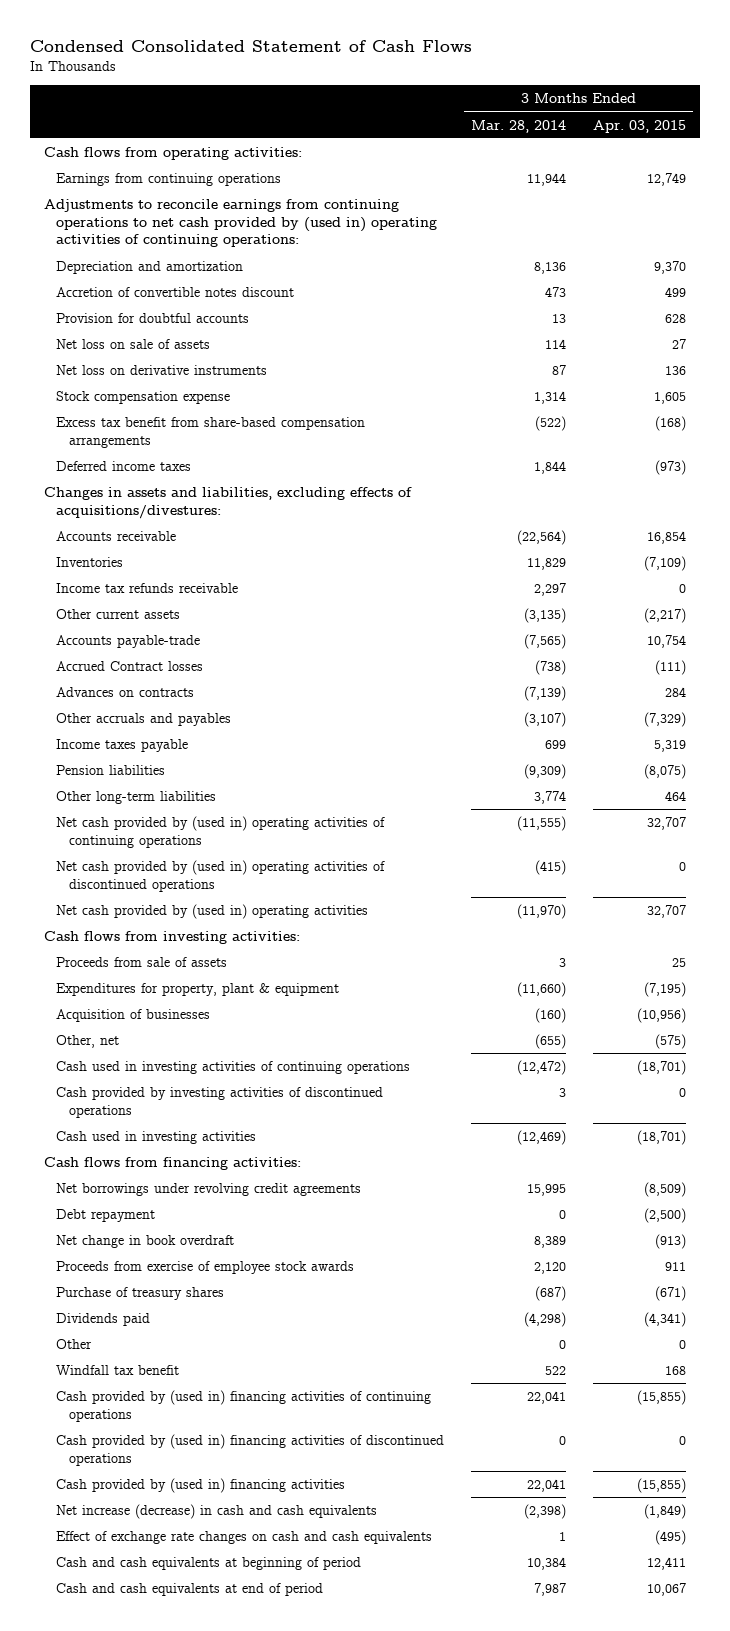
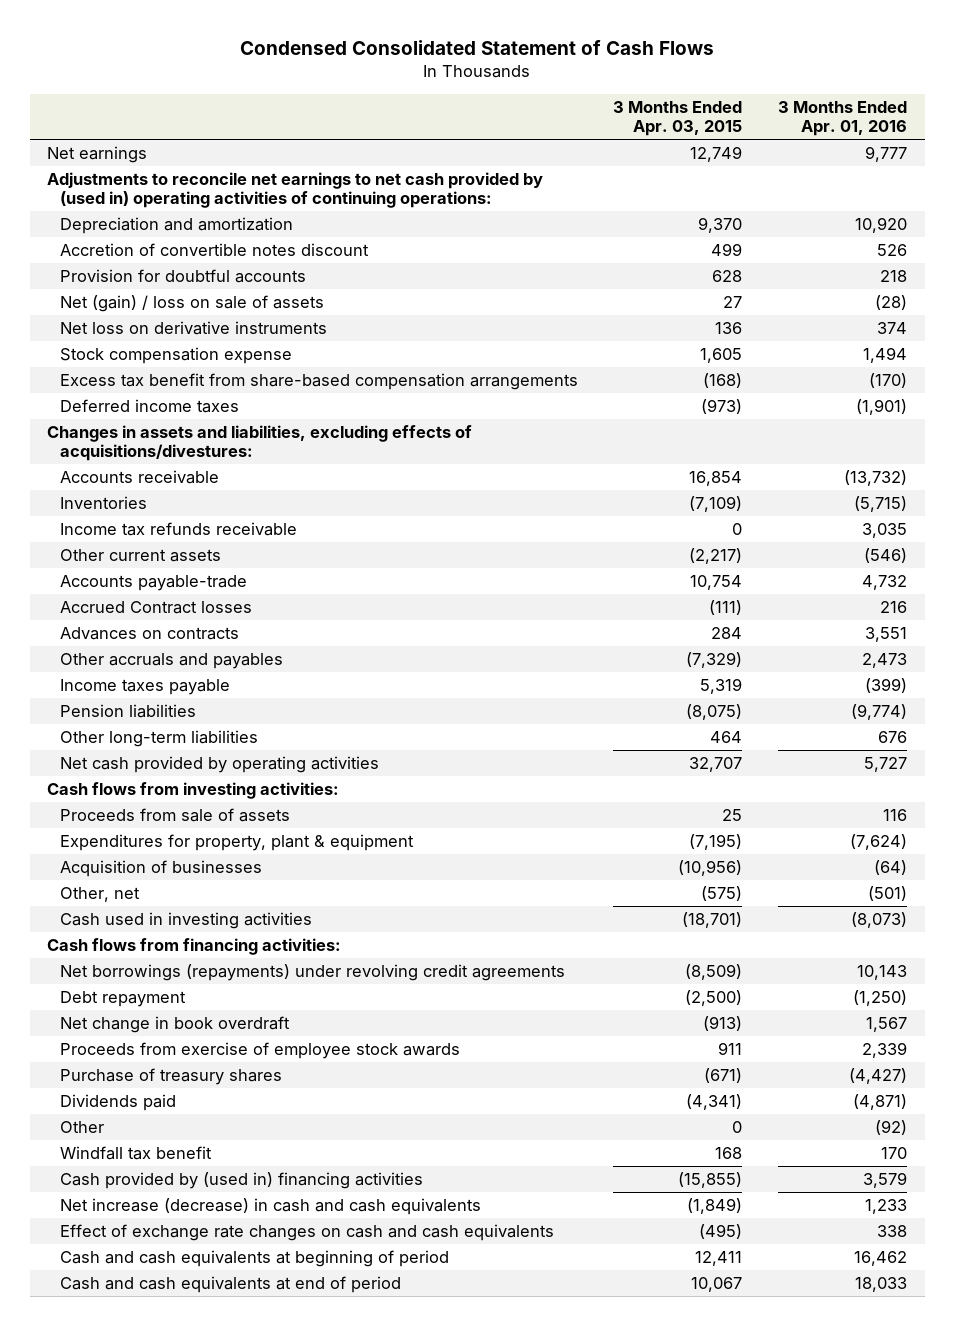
- | 3 Months Ended Mar. 28, 2014 | 3 Months Ended Apr. 03, 2015
+ | 3 Months Ended Apr. 03, 2015 | 3 Months Ended Apr. 01, 2016
- Cash flows from operating activities:
- Earnings from continuing operations | 11,944 | 12,749
- Adjustments to reconcile earnings from continuing operations to net cash provided by (used in) operating activities of continuing operations:
+ Net earnings | 12,749 | 9,777
+ Adjustments to reconcile net earnings to net cash provided by (used in) operating activities of continuing operations:
- Net loss on sale of assets | 114 | 27
+ Net (gain) / loss on sale of assets | 27 | (28)
- Net cash provided by (used in) operating activities of continuing operations | (11,555) | 32,707
- Net cash provided by (used in) operating activities of discontinued operations | (415) | 0
- Net cash provided by (used in) operating activities | (11,970) | 32,707
+ Net cash provided by operating activities | 32,707 | 5,727
- Cash used in investing activities of continuing operations | (12,472) | (18,701)
- Cash provided by investing activities of discontinued operations | 3 | 0
- Net borrowings under revolving credit agreements | 15,995 | (8,509)
+ Net borrowings (repayments) under revolving credit agreements | (8,509) | 10,143
- Cash provided by (used in) financing activities of continuing operations | 22,041 | (15,855)
- Cash provided by (used in) financing activities of discontinued operations | 0 | 0

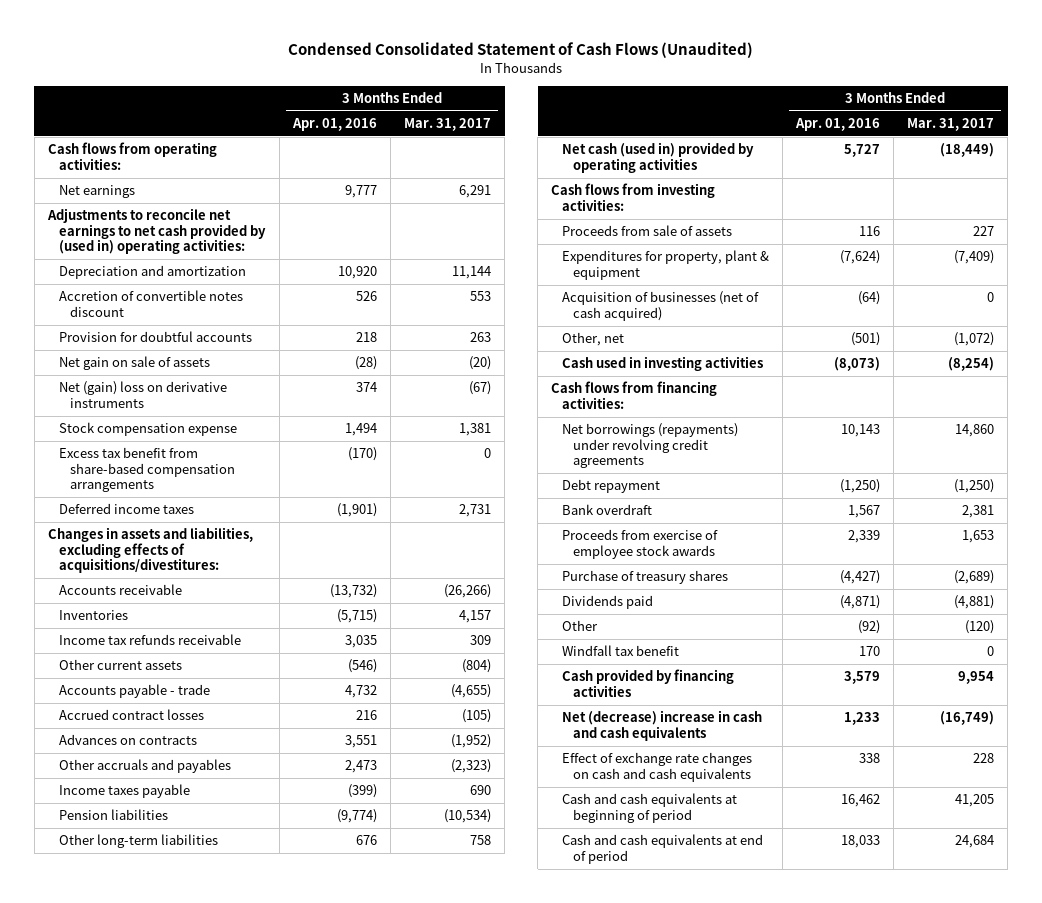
- Condensed Consolidated Statement of Cash Flows
+ Condensed Consolidated Statement of Cash Flows (Unaudited)
- | 3 Months Ended Apr. 03, 2015 | 3 Months Ended Apr. 01, 2016
+ | 3 Months Ended Apr. 01, 2016 | 3 Months Ended Mar. 31, 2017
+ Cash flows from operating activities:
- Adjustments to reconcile net earnings to net cash provided by (used in) operating activities of continuing operations:
+ Adjustments to reconcile net earnings to net cash provided by (used in) operating activities:
- Net (gain) / loss on sale of assets | 27 | (28)
- Net loss on derivative instruments | 136 | 374
+ Net gain on sale of assets | (28) | (20)
+ Net (gain) loss on derivative instruments | 374 | (67)
- Changes in assets and liabilities, excluding effects of acquisitions/divestures:
+ Changes in assets and liabilities, excluding effects of acquisitions/divestitures:
- Accounts payable-trade | 10,754 | 4,732
- Accrued Contract losses | (111) | 216
+ Accounts payable - trade | 4,732 | (4,655)
+ Accrued contract losses | 216 | (105)
- Net cash provided by operating activities | 32,707 | 5,727
+ Net cash (used in) provided by operating activities | 5,727 | (18,449)
- Acquisition of businesses | (10,956) | (64)
+ Acquisition of businesses (net of cash acquired) | (64) | 0
- Net change in book overdraft | (913) | 1,567
+ Bank overdraft | 1,567 | 2,381
- Cash provided by (used in) financing activities | (15,855) | 3,579
- Net increase (decrease) in cash and cash equivalents | (1,849) | 1,233
+ Cash provided by financing activities | 3,579 | 9,954
+ Net (decrease) increase in cash and cash equivalents | 1,233 | (16,749)

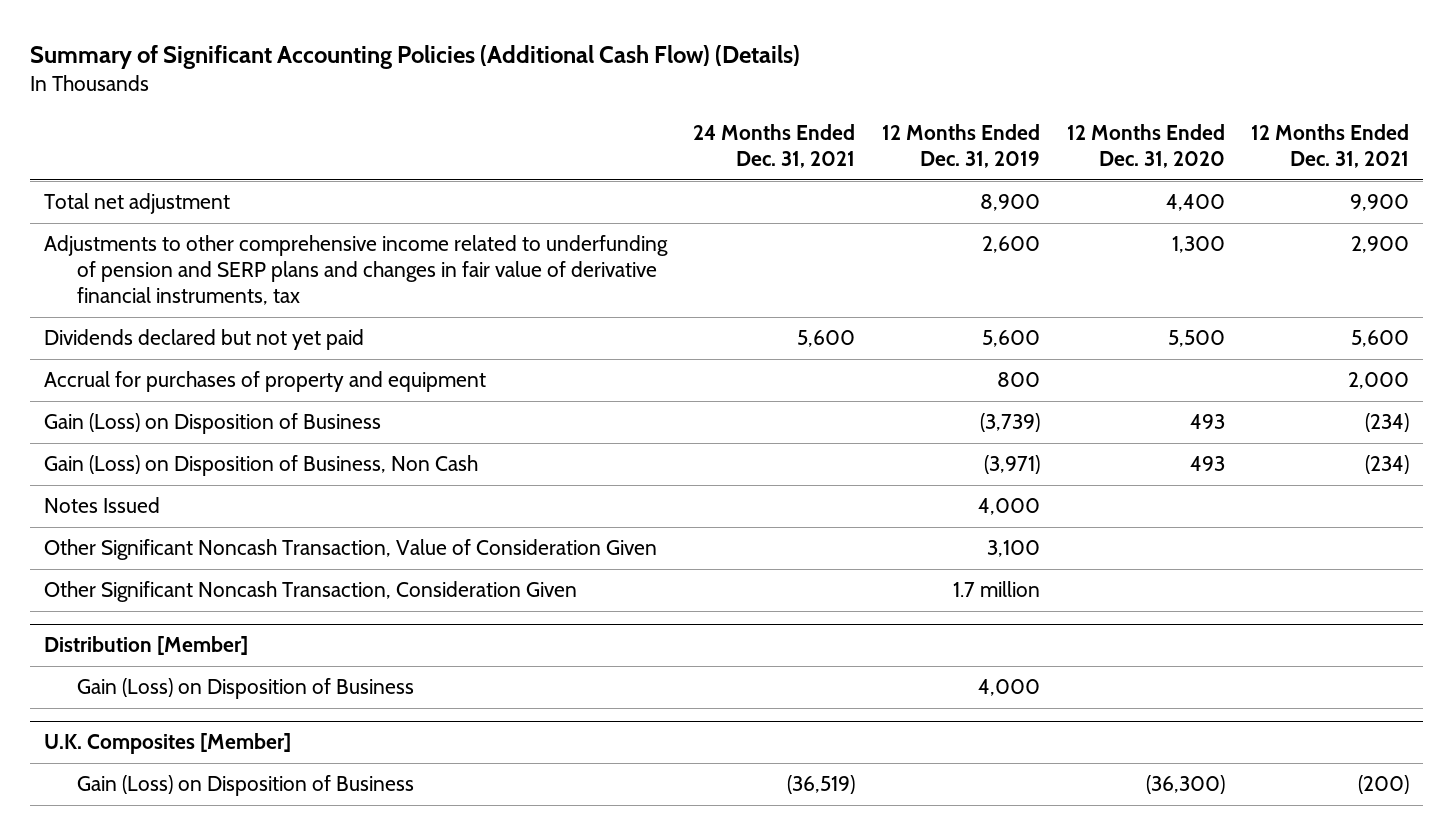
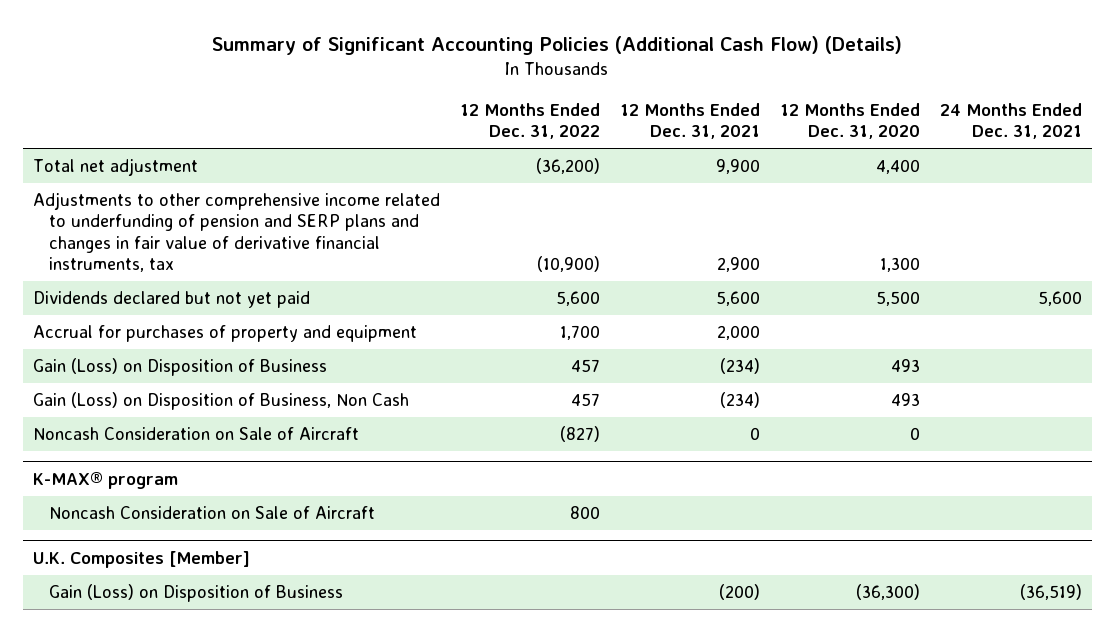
- | 24 Months Ended Dec. 31, 2021 | 12 Months Ended Dec. 31, 2019 | 12 Months Ended Dec. 31, 2020 | 12 Months Ended Dec. 31, 2021
+ | 12 Months Ended Dec. 31, 2022 | 12 Months Ended Dec. 31, 2021 | 12 Months Ended Dec. 31, 2020 | 24 Months Ended Dec. 31, 2021
- Notes Issued | | 4,000 | |
- Other Significant Noncash Transaction, Value of Consideration Given | | 3,100 | |
- Other Significant Noncash Transaction, Consideration Given | | 1.7 million | |
- Distribution [Member]
- Gain (Loss) on Disposition of Business | | 4,000 | |
+ Noncash Consideration on Sale of Aircraft | (827) | 0 | 0 |
+ K-MAX® program
+ Noncash Consideration on Sale of Aircraft | 800 | | |

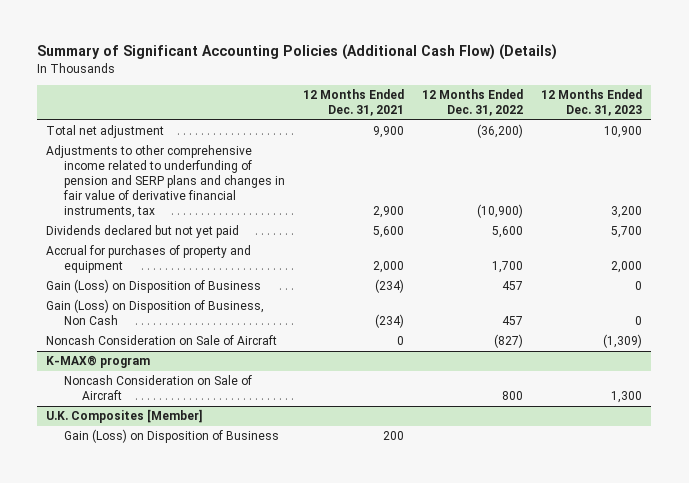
- | 12 Months Ended Dec. 31, 2022 | 12 Months Ended Dec. 31, 2021 | 12 Months Ended Dec. 31, 2020 | 24 Months Ended Dec. 31, 2021
+ | 12 Months Ended Dec. 31, 2021 | 12 Months Ended Dec. 31, 2022 | 12 Months Ended Dec. 31, 2023
@ U.K. Composites [Member]
- Gain (Loss) on Disposition of Business | | (200) | (36,300) | (36,519)
+ Gain (Loss) on Disposition of Business | 200 | |

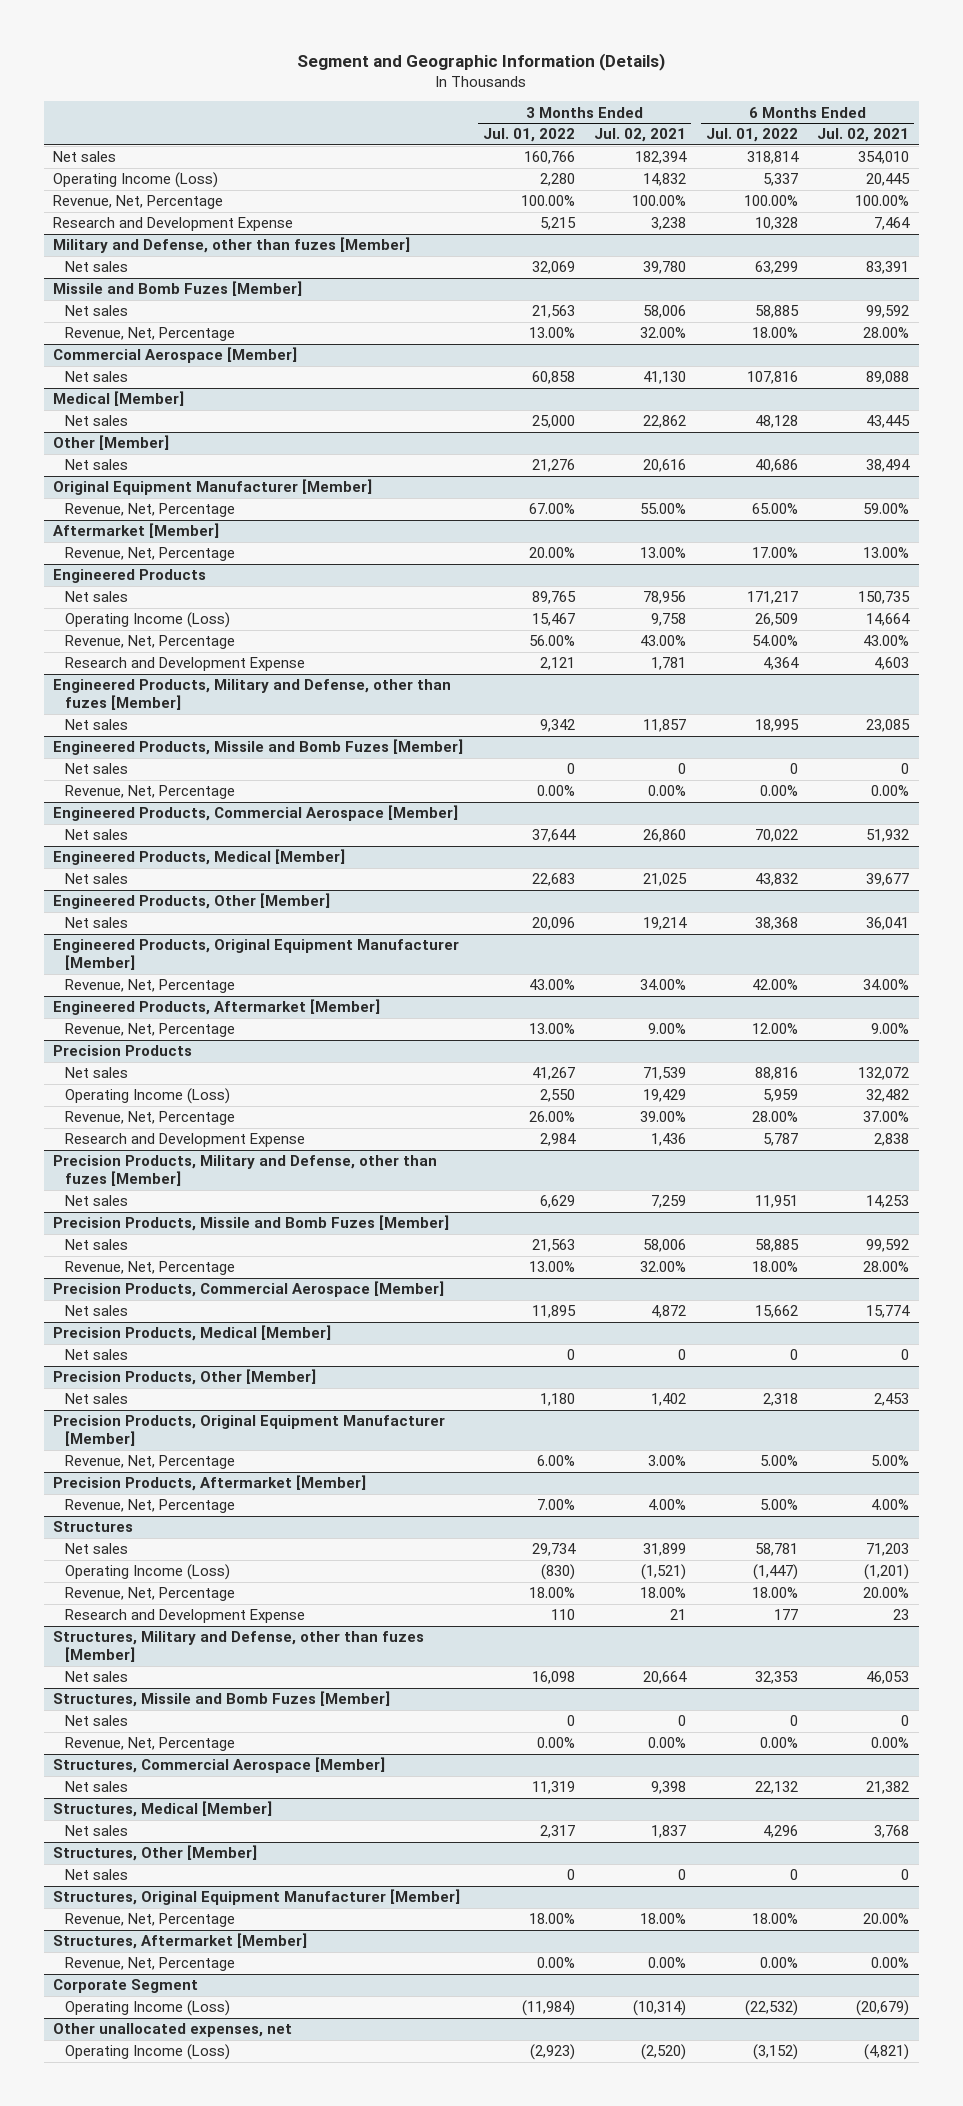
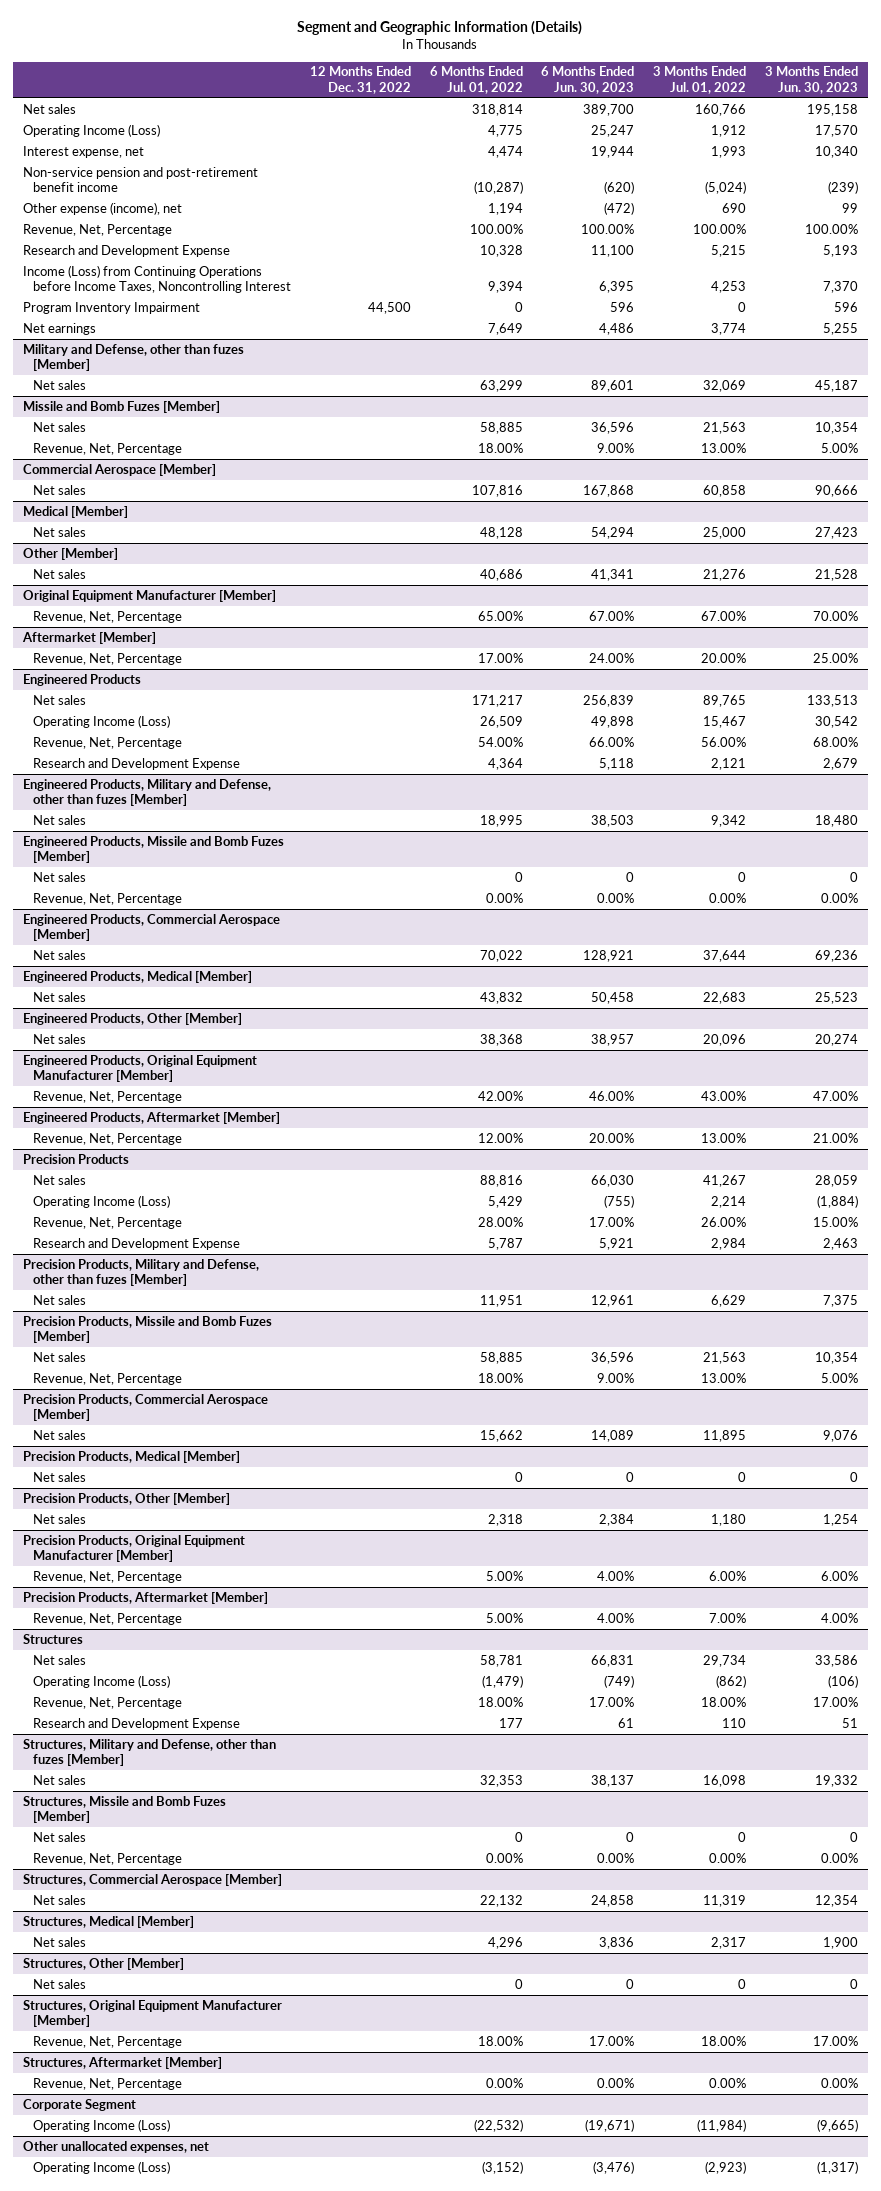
- | 3 Months Ended Jul. 01, 2022 | 3 Months Ended Jul. 02, 2021 | 6 Months Ended Jul. 01, 2022 | 6 Months Ended Jul. 02, 2021
+ | 12 Months Ended Dec. 31, 2022 | 6 Months Ended Jul. 01, 2022 | 6 Months Ended Jun. 30, 2023 | 3 Months Ended Jul. 01, 2022 | 3 Months Ended Jun. 30, 2023
- Operating Income (Loss) | 2,280 | 14,832 | 5,337 | 20,445
+ Operating Income (Loss) | | 4,775 | 25,247 | 1,912 | 17,570
+ Interest expense, net | | 4,474 | 19,944 | 1,993 | 10,340
+ Non-service pension and post-retirement benefit income | | (10,287) | (620) | (5,024) | (239)
+ Other expense (income), net | | 1,194 | (472) | 690 | 99
+ Income (Loss) from Continuing Operations before Income Taxes, Noncontrolling Interest | | 9,394 | 6,395 | 4,253 | 7,370
+ Program Inventory Impairment | 44,500 | 0 | 596 | 0 | 596
+ Net earnings | | 7,649 | 4,486 | 3,774 | 5,255
@ Precision Products
- Operating Income (Loss) | 2,550 | 19,429 | 5,959 | 32,482
+ Operating Income (Loss) | | 5,429 | (755) | 2,214 | (1,884)
@ Structures
- Operating Income (Loss) | (830) | (1,521) | (1,447) | (1,201)
+ Operating Income (Loss) | | (1,479) | (749) | (862) | (106)

